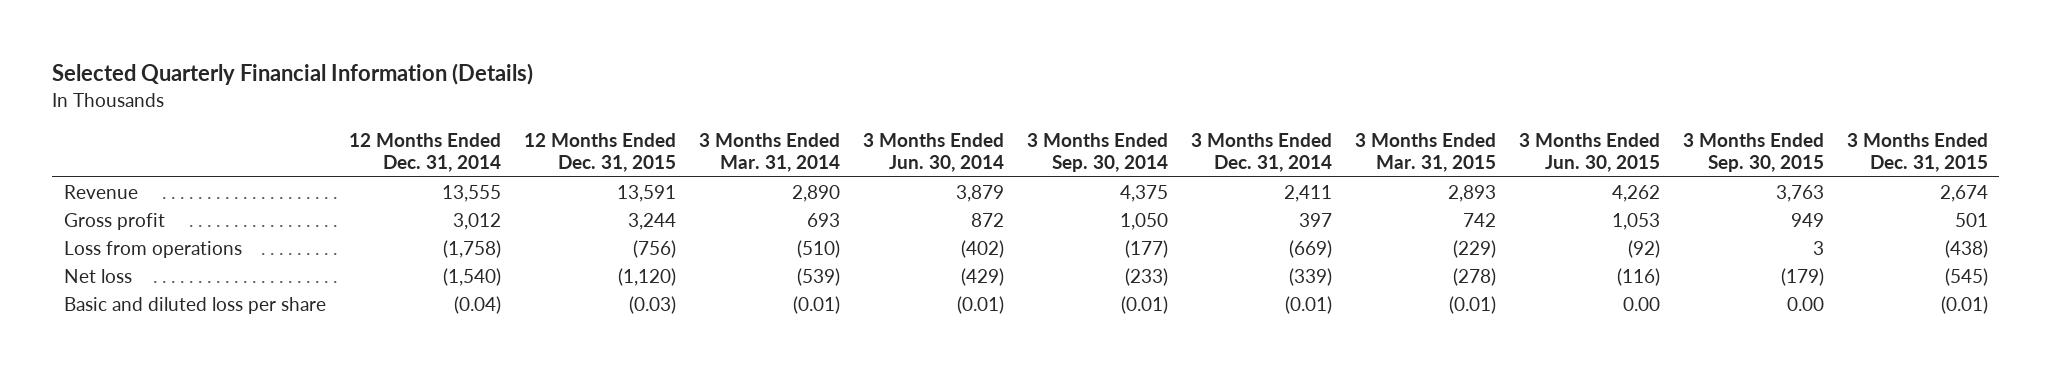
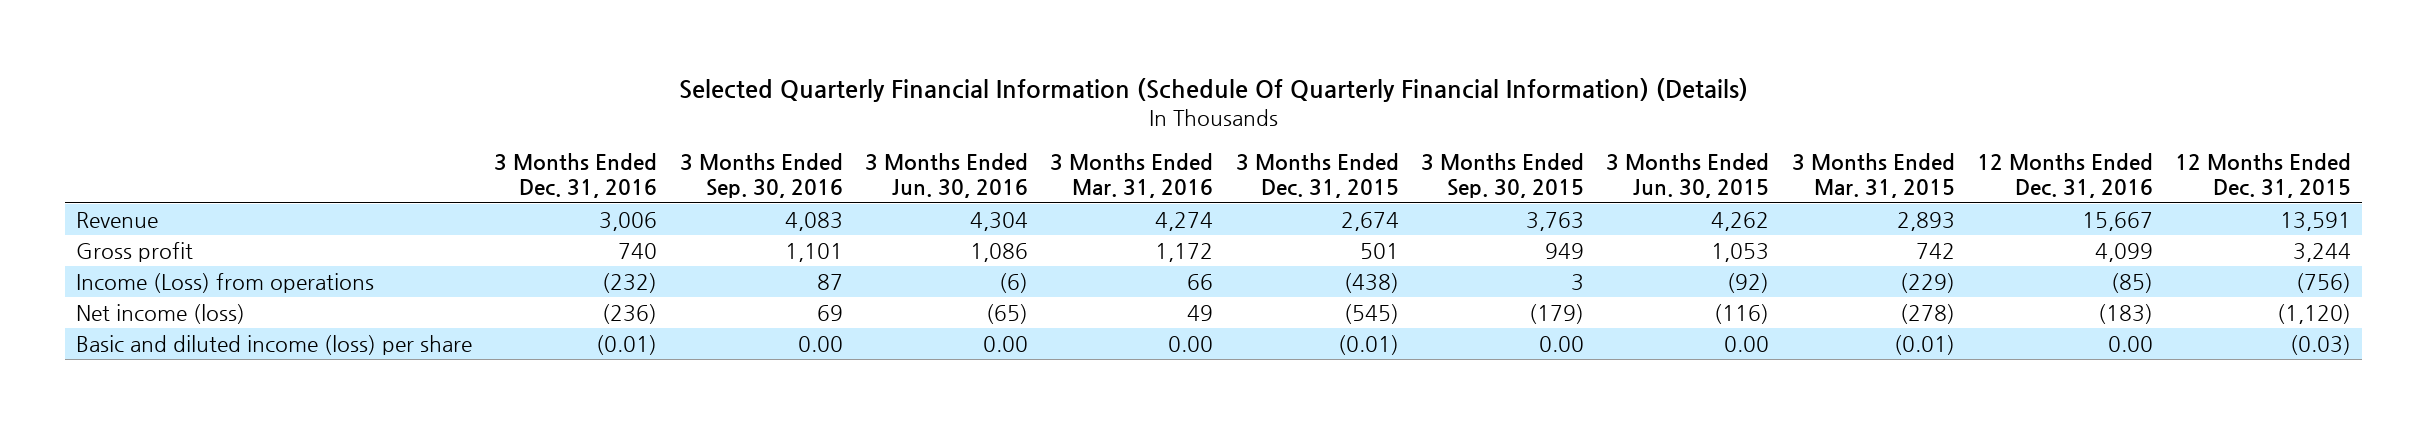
- Selected Quarterly Financial Information (Details)
+ Selected Quarterly Financial Information (Schedule Of Quarterly Financial Information) (Details)
- | 12 Months Ended Dec. 31, 2014 | 12 Months Ended Dec. 31, 2015 | 3 Months Ended Mar. 31, 2014 | 3 Months Ended Jun. 30, 2014 | 3 Months Ended Sep. 30, 2014 | 3 Months Ended Dec. 31, 2014 | 3 Months Ended Mar. 31, 2015 | 3 Months Ended Jun. 30, 2015 | 3 Months Ended Sep. 30, 2015 | 3 Months Ended Dec. 31, 2015
+ | 3 Months Ended Dec. 31, 2016 | 3 Months Ended Sep. 30, 2016 | 3 Months Ended Jun. 30, 2016 | 3 Months Ended Mar. 31, 2016 | 3 Months Ended Dec. 31, 2015 | 3 Months Ended Sep. 30, 2015 | 3 Months Ended Jun. 30, 2015 | 3 Months Ended Mar. 31, 2015 | 12 Months Ended Dec. 31, 2016 | 12 Months Ended Dec. 31, 2015
- Loss from operations | (1,758) | (756) | (510) | (402) | (177) | (669) | (229) | (92) | 3 | (438)
- Net loss | (1,540) | (1,120) | (539) | (429) | (233) | (339) | (278) | (116) | (179) | (545)
- Basic and diluted loss per share | (0.04) | (0.03) | (0.01) | (0.01) | (0.01) | (0.01) | (0.01) | 0.00 | 0.00 | (0.01)
+ Income (Loss) from operations | (232) | 87 | (6) | 66 | (438) | 3 | (92) | (229) | (85) | (756)
+ Net income (loss) | (236) | 69 | (65) | 49 | (545) | (179) | (116) | (278) | (183) | (1,120)
+ Basic and diluted income (loss) per share | (0.01) | 0.00 | 0.00 | 0.00 | (0.01) | 0.00 | 0.00 | (0.01) | 0.00 | (0.03)

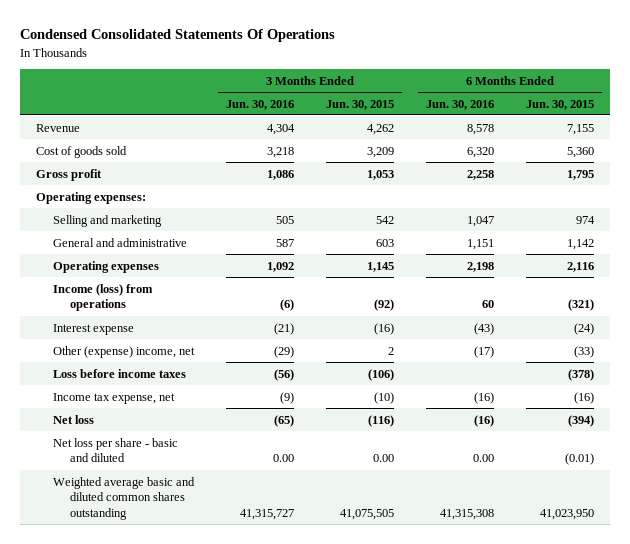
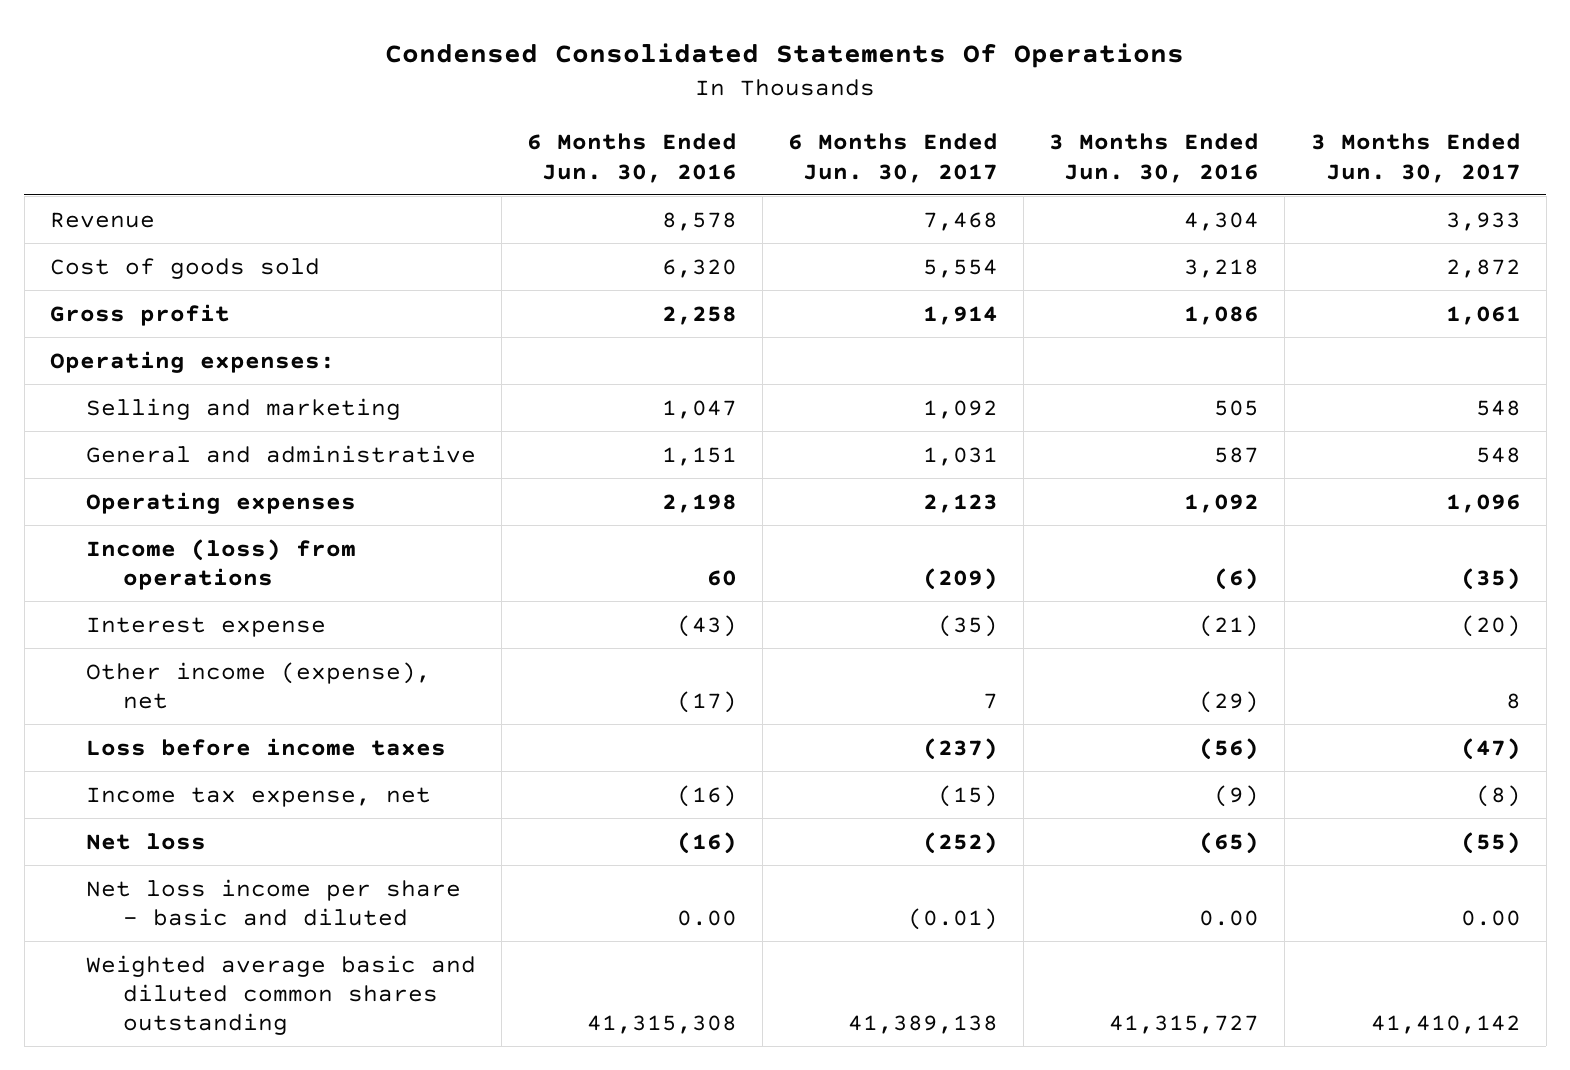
- | 3 Months Ended Jun. 30, 2016 | 3 Months Ended Jun. 30, 2015 | 6 Months Ended Jun. 30, 2016 | 6 Months Ended Jun. 30, 2015
+ | 6 Months Ended Jun. 30, 2016 | 6 Months Ended Jun. 30, 2017 | 3 Months Ended Jun. 30, 2016 | 3 Months Ended Jun. 30, 2017
- Other (expense) income, net | (29) | 2 | (17) | (33)
+ Other income (expense), net | (17) | 7 | (29) | 8
- Net loss per share - basic and diluted | 0.00 | 0.00 | 0.00 | (0.01)
+ Net loss income per share - basic and diluted | 0.00 | (0.01) | 0.00 | 0.00

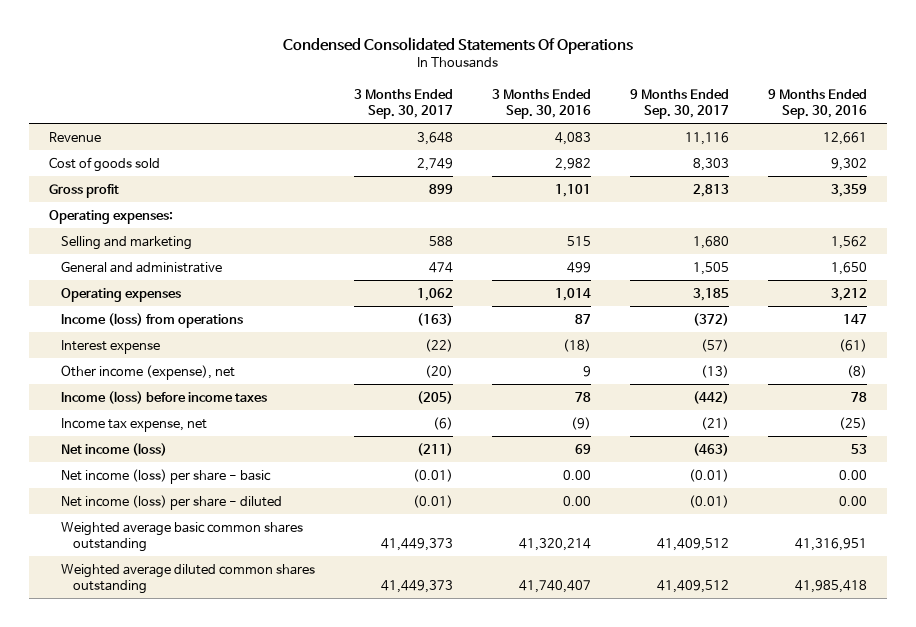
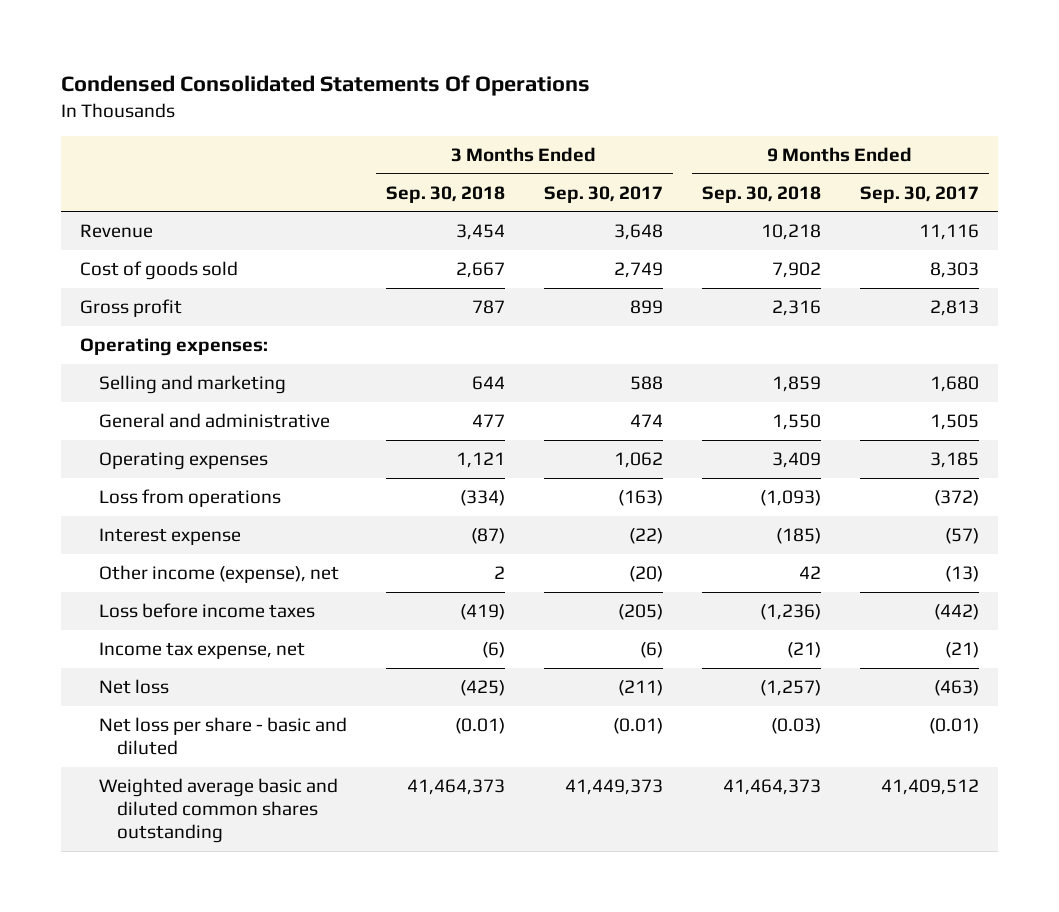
- | 3 Months Ended Sep. 30, 2017 | 3 Months Ended Sep. 30, 2016 | 9 Months Ended Sep. 30, 2017 | 9 Months Ended Sep. 30, 2016
+ | 3 Months Ended Sep. 30, 2018 | 3 Months Ended Sep. 30, 2017 | 9 Months Ended Sep. 30, 2018 | 9 Months Ended Sep. 30, 2017
- Income (loss) from operations | (163) | 87 | (372) | 147
+ Loss from operations | (334) | (163) | (1,093) | (372)
- Income (loss) before income taxes | (205) | 78 | (442) | 78
+ Loss before income taxes | (419) | (205) | (1,236) | (442)
- Net income (loss) | (211) | 69 | (463) | 53
- Net income (loss) per share - basic | (0.01) | 0.00 | (0.01) | 0.00
- Net income (loss) per share - diluted | (0.01) | 0.00 | (0.01) | 0.00
- Weighted average basic common shares outstanding | 41,449,373 | 41,320,214 | 41,409,512 | 41,316,951
- Weighted average diluted common shares outstanding | 41,449,373 | 41,740,407 | 41,409,512 | 41,985,418
+ Net loss | (425) | (211) | (1,257) | (463)
+ Net loss per share - basic and diluted | (0.01) | (0.01) | (0.03) | (0.01)
+ Weighted average basic and diluted common shares outstanding | 41,464,373 | 41,449,373 | 41,464,373 | 41,409,512

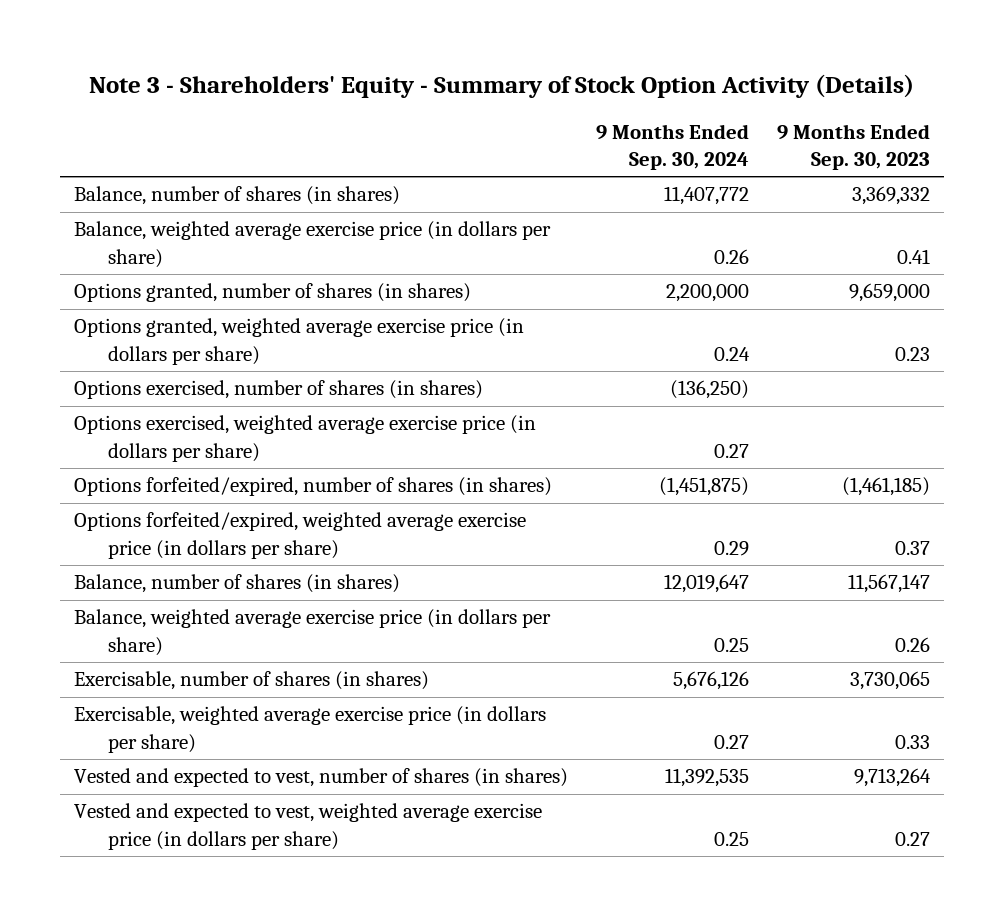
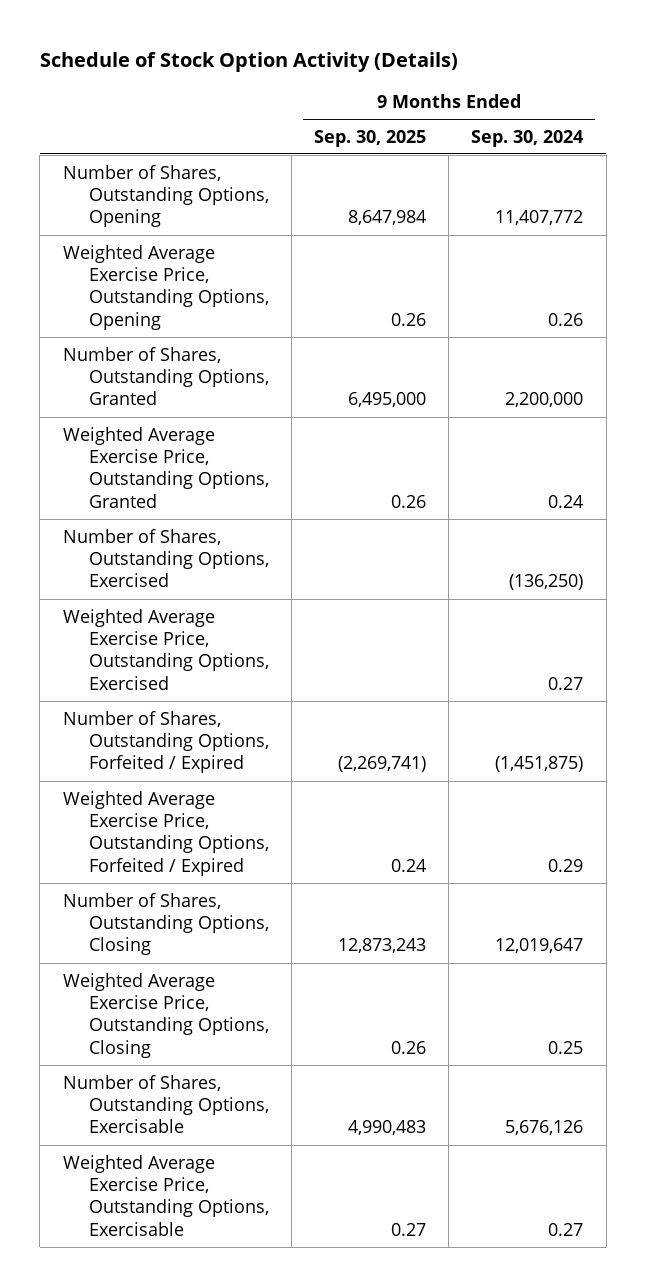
- Note 3 - Shareholders' Equity - Summary of Stock Option Activity (Details)
+ Schedule of Stock Option Activity (Details)
- | 9 Months Ended Sep. 30, 2024 | 9 Months Ended Sep. 30, 2023
+ | 9 Months Ended Sep. 30, 2025 | 9 Months Ended Sep. 30, 2024
- Balance, number of shares (in shares) | 11,407,772 | 3,369,332
- Balance, weighted average exercise price (in dollars per share) | 0.26 | 0.41
- Options granted, number of shares (in shares) | 2,200,000 | 9,659,000
- Options granted, weighted average exercise price (in dollars per share) | 0.24 | 0.23
- Options exercised, number of shares (in shares) | (136,250) |
- Options exercised, weighted average exercise price (in dollars per share) | 0.27 |
- Options forfeited/expired, number of shares (in shares) | (1,451,875) | (1,461,185)
- Options forfeited/expired, weighted average exercise price (in dollars per share) | 0.29 | 0.37
- Balance, number of shares (in shares) | 12,019,647 | 11,567,147
- Balance, weighted average exercise price (in dollars per share) | 0.25 | 0.26
- Exercisable, number of shares (in shares) | 5,676,126 | 3,730,065
- Exercisable, weighted average exercise price (in dollars per share) | 0.27 | 0.33
- Vested and expected to vest, number of shares (in shares) | 11,392,535 | 9,713,264
- Vested and expected to vest, weighted average exercise price (in dollars per share) | 0.25 | 0.27
+ Number of Shares, Outstanding Options, Opening | 8,647,984 | 11,407,772
+ Weighted Average Exercise Price, Outstanding Options, Opening | 0.26 | 0.26
+ Number of Shares, Outstanding Options, Granted | 6,495,000 | 2,200,000
+ Weighted Average Exercise Price, Outstanding Options, Granted | 0.26 | 0.24
+ Number of Shares, Outstanding Options, Exercised | | (136,250)
+ Weighted Average Exercise Price, Outstanding Options, Exercised | | 0.27
+ Number of Shares, Outstanding Options, Forfeited / Expired | (2,269,741) | (1,451,875)
+ Weighted Average Exercise Price, Outstanding Options, Forfeited / Expired | 0.24 | 0.29
+ Number of Shares, Outstanding Options, Closing | 12,873,243 | 12,019,647
+ Weighted Average Exercise Price, Outstanding Options, Closing | 0.26 | 0.25
+ Number of Shares, Outstanding Options, Exercisable | 4,990,483 | 5,676,126
+ Weighted Average Exercise Price, Outstanding Options, Exercisable | 0.27 | 0.27

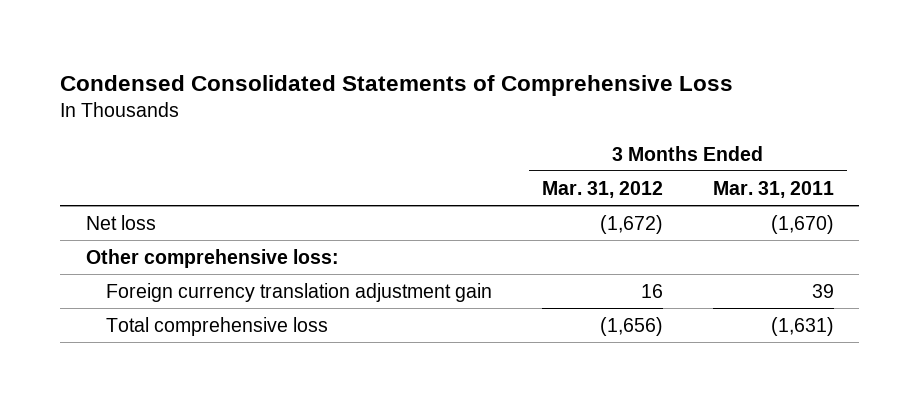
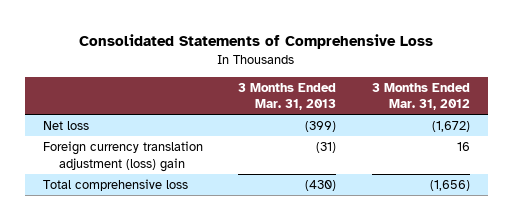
- Condensed Consolidated Statements of Comprehensive Loss
+ Consolidated Statements of Comprehensive Loss
- | 3 Months Ended Mar. 31, 2012 | 3 Months Ended Mar. 31, 2011
+ | 3 Months Ended Mar. 31, 2013 | 3 Months Ended Mar. 31, 2012
- Other comprehensive loss:
- Foreign currency translation adjustment gain | 16 | 39
+ Foreign currency translation adjustment (loss) gain | (31) | 16

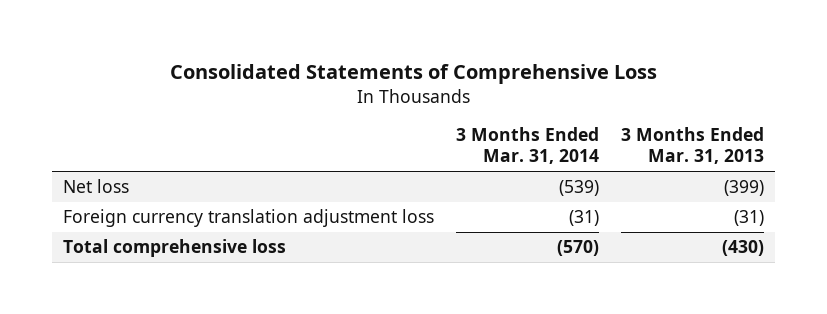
- | 3 Months Ended Mar. 31, 2013 | 3 Months Ended Mar. 31, 2012
+ | 3 Months Ended Mar. 31, 2014 | 3 Months Ended Mar. 31, 2013
- Foreign currency translation adjustment (loss) gain | (31) | 16
+ Foreign currency translation adjustment loss | (31) | (31)

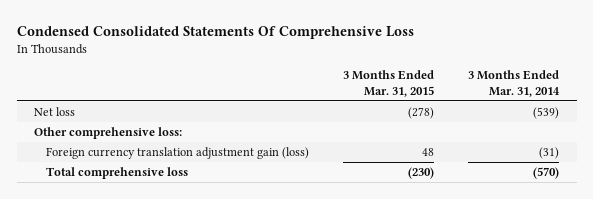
- Consolidated Statements of Comprehensive Loss
+ Condensed Consolidated Statements Of Comprehensive Loss
- | 3 Months Ended Mar. 31, 2014 | 3 Months Ended Mar. 31, 2013
+ | 3 Months Ended Mar. 31, 2015 | 3 Months Ended Mar. 31, 2014
- Foreign currency translation adjustment loss | (31) | (31)
+ Other comprehensive loss:
+ Foreign currency translation adjustment gain (loss) | 48 | (31)

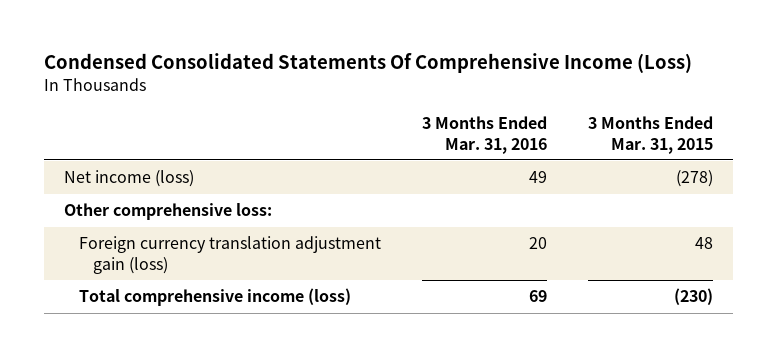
- Condensed Consolidated Statements Of Comprehensive Loss
+ Condensed Consolidated Statements Of Comprehensive Income (Loss)
- | 3 Months Ended Mar. 31, 2015 | 3 Months Ended Mar. 31, 2014
+ | 3 Months Ended Mar. 31, 2016 | 3 Months Ended Mar. 31, 2015
- Net loss | (278) | (539)
+ Net income (loss) | 49 | (278)
- Total comprehensive loss | (230) | (570)
+ Total comprehensive income (loss) | 69 | (230)

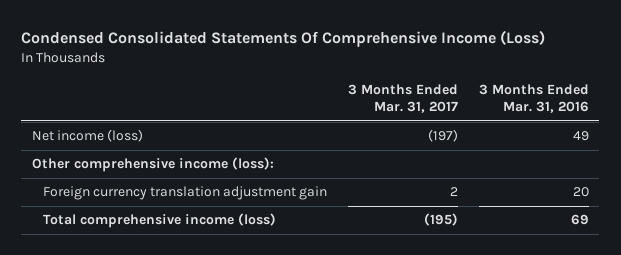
- | 3 Months Ended Mar. 31, 2016 | 3 Months Ended Mar. 31, 2015
+ | 3 Months Ended Mar. 31, 2017 | 3 Months Ended Mar. 31, 2016
- Other comprehensive loss:
- Foreign currency translation adjustment gain (loss) | 20 | 48
+ Other comprehensive income (loss):
+ Foreign currency translation adjustment gain | 2 | 20

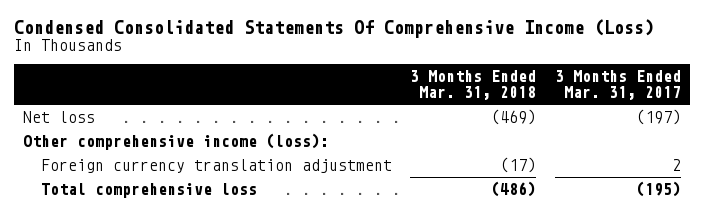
- | 3 Months Ended Mar. 31, 2017 | 3 Months Ended Mar. 31, 2016
+ | 3 Months Ended Mar. 31, 2018 | 3 Months Ended Mar. 31, 2017
- Net income (loss) | (197) | 49
+ Net loss | (469) | (197)
- Foreign currency translation adjustment gain | 2 | 20
- Total comprehensive income (loss) | (195) | 69
+ Foreign currency translation adjustment | (17) | 2
+ Total comprehensive loss | (486) | (195)

